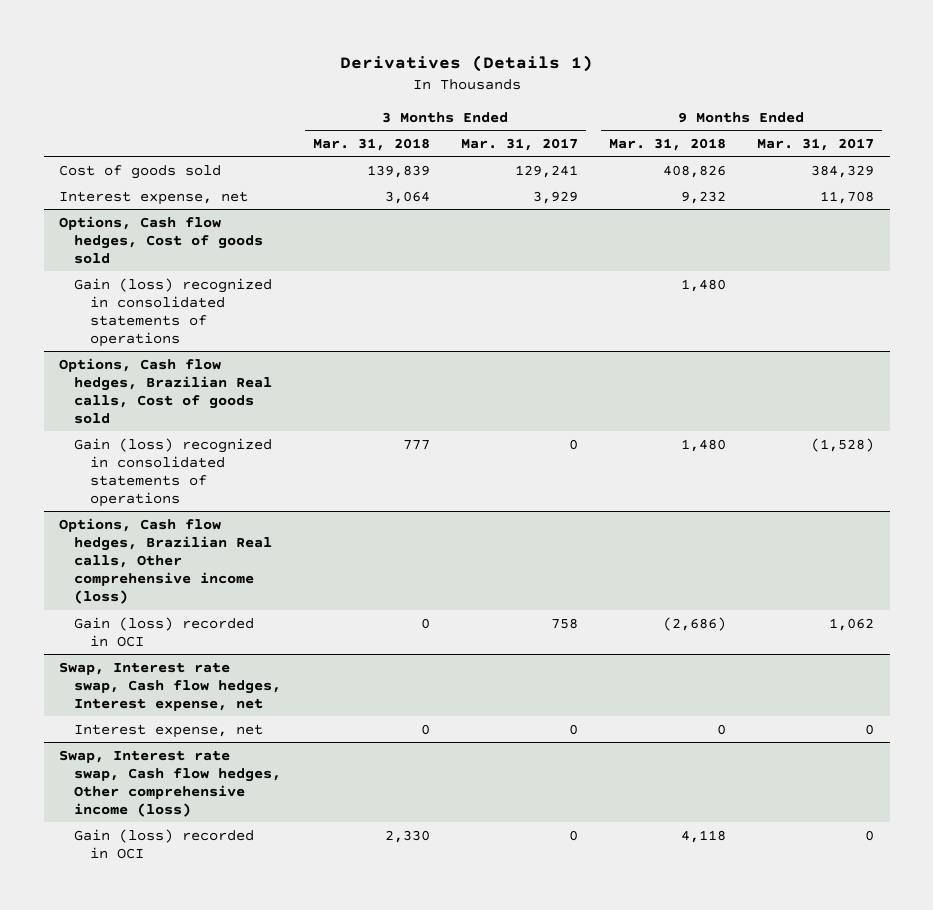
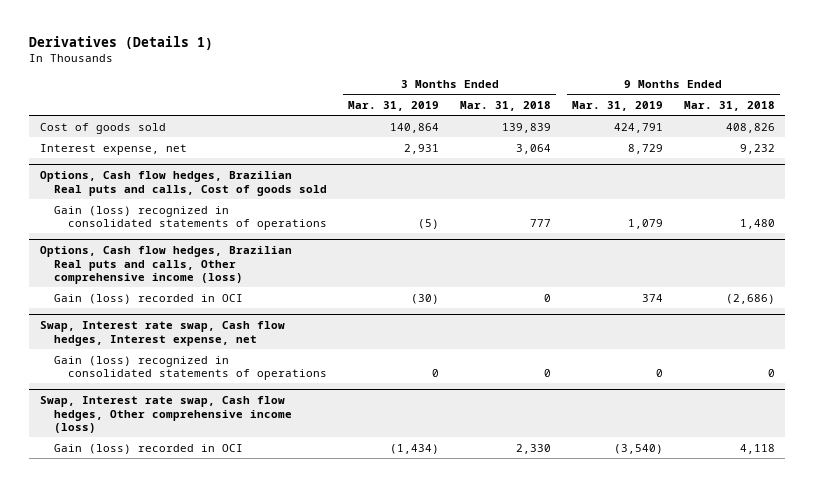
- | 3 Months Ended Mar. 31, 2018 | 3 Months Ended Mar. 31, 2017 | 9 Months Ended Mar. 31, 2018 | 9 Months Ended Mar. 31, 2017
+ | 3 Months Ended Mar. 31, 2019 | 3 Months Ended Mar. 31, 2018 | 9 Months Ended Mar. 31, 2019 | 9 Months Ended Mar. 31, 2018
- Options, Cash flow hedges, Cost of goods sold
- Gain (loss) recognized in consolidated statements of operations | | | 1,480 |
- Options, Cash flow hedges, Brazilian Real calls, Cost of goods sold
+ Options, Cash flow hedges, Brazilian Real puts and calls, Cost of goods sold
- Options, Cash flow hedges, Brazilian Real calls, Other comprehensive income (loss)
+ Options, Cash flow hedges, Brazilian Real puts and calls, Other comprehensive income (loss)
@ Swap, Interest rate swap, Cash flow hedges, Interest expense, net
- Interest expense, net | 0 | 0 | 0 | 0
+ Gain (loss) recognized in consolidated statements of operations | 0 | 0 | 0 | 0

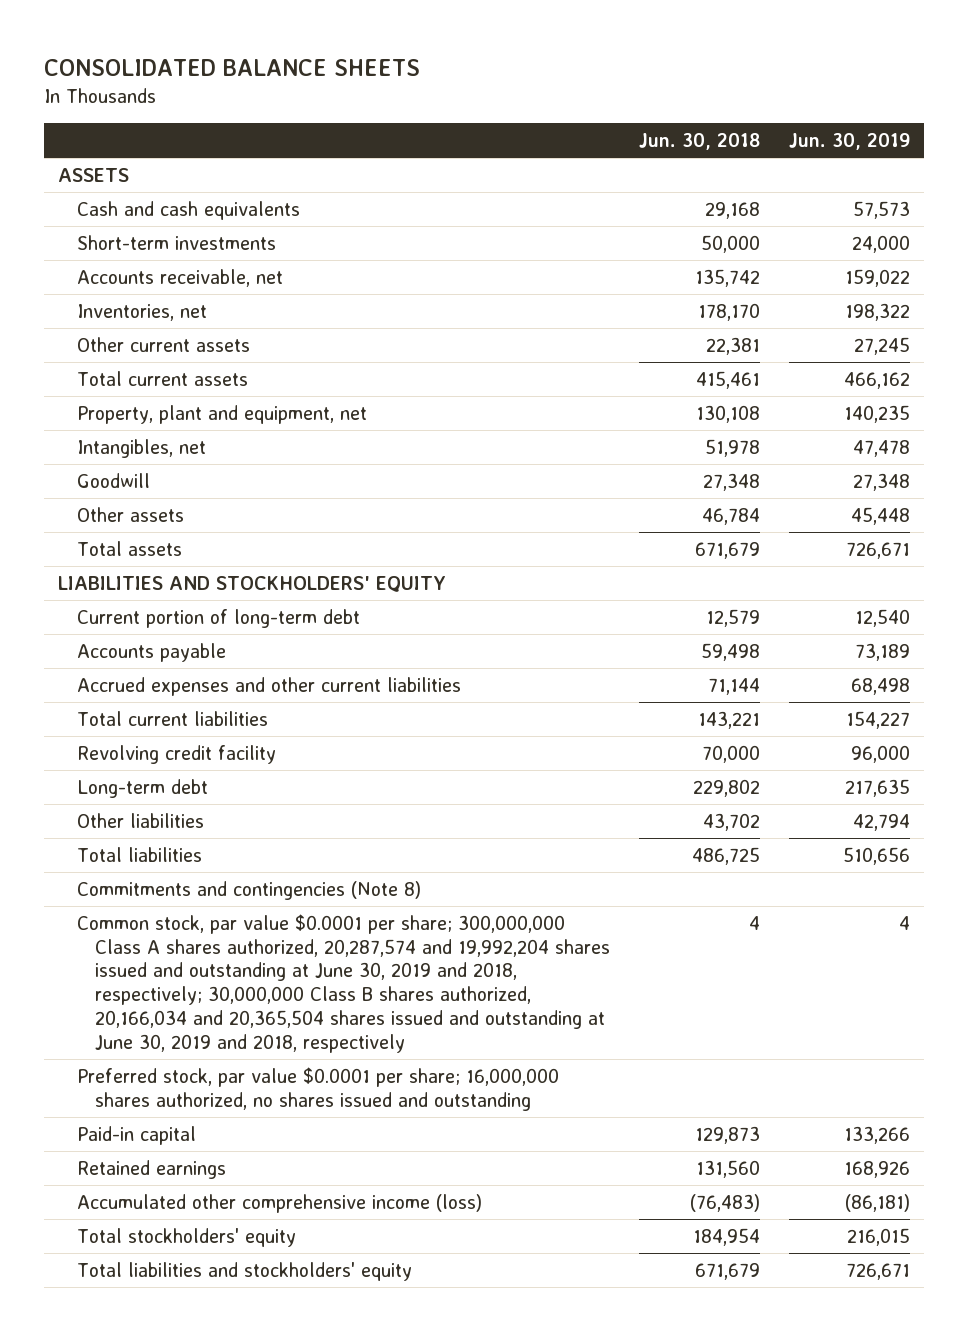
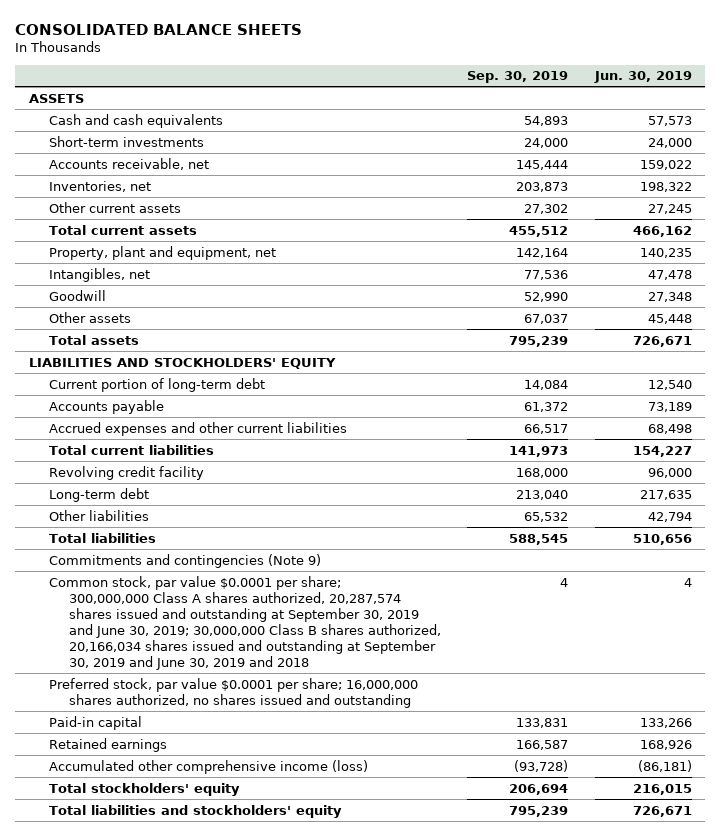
- | Jun. 30, 2018 | Jun. 30, 2019
+ | Sep. 30, 2019 | Jun. 30, 2019
- Commitments and contingencies (Note 8)
- Common stock, par value $0.0001 per share; 300,000,000 Class A shares authorized, 20,287,574 and 19,992,204 shares issued and outstanding at June 30, 2019 and 2018, respectively; 30,000,000 Class B shares authorized, 20,166,034 and 20,365,504 shares issued and outstanding at June 30, 2019 and 2018, respectively | 4 | 4
+ Commitments and contingencies (Note 9)
+ Common stock, par value $0.0001 per share; 300,000,000 Class A shares authorized, 20,287,574 shares issued and outstanding at September 30, 2019 and June 30, 2019; 30,000,000 Class B shares authorized, 20,166,034 shares issued and outstanding at September 30, 2019 and June 30, 2019 and 2018 | 4 | 4

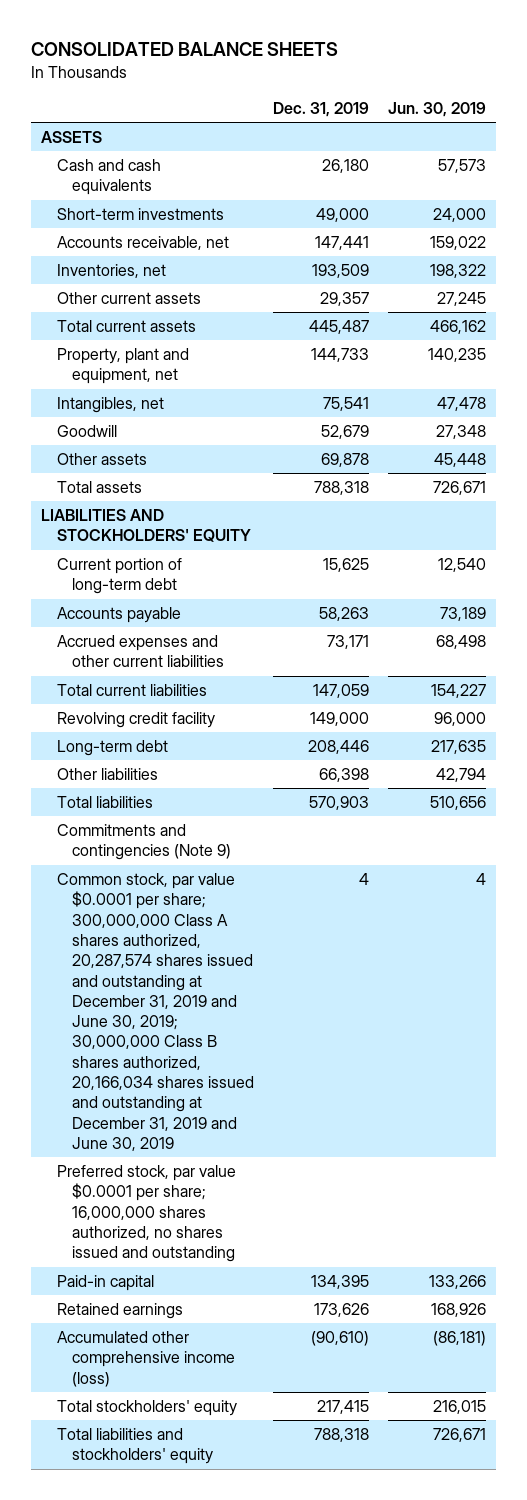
- | Sep. 30, 2019 | Jun. 30, 2019
+ | Dec. 31, 2019 | Jun. 30, 2019
- Common stock, par value $0.0001 per share; 300,000,000 Class A shares authorized, 20,287,574 shares issued and outstanding at September 30, 2019 and June 30, 2019; 30,000,000 Class B shares authorized, 20,166,034 shares issued and outstanding at September 30, 2019 and June 30, 2019 and 2018 | 4 | 4
+ Common stock, par value $0.0001 per share; 300,000,000 Class A shares authorized, 20,287,574 shares issued and outstanding at December 31, 2019 and June 30, 2019; 30,000,000 Class B shares authorized, 20,166,034 shares issued and outstanding at December 31, 2019 and June 30, 2019 | 4 | 4

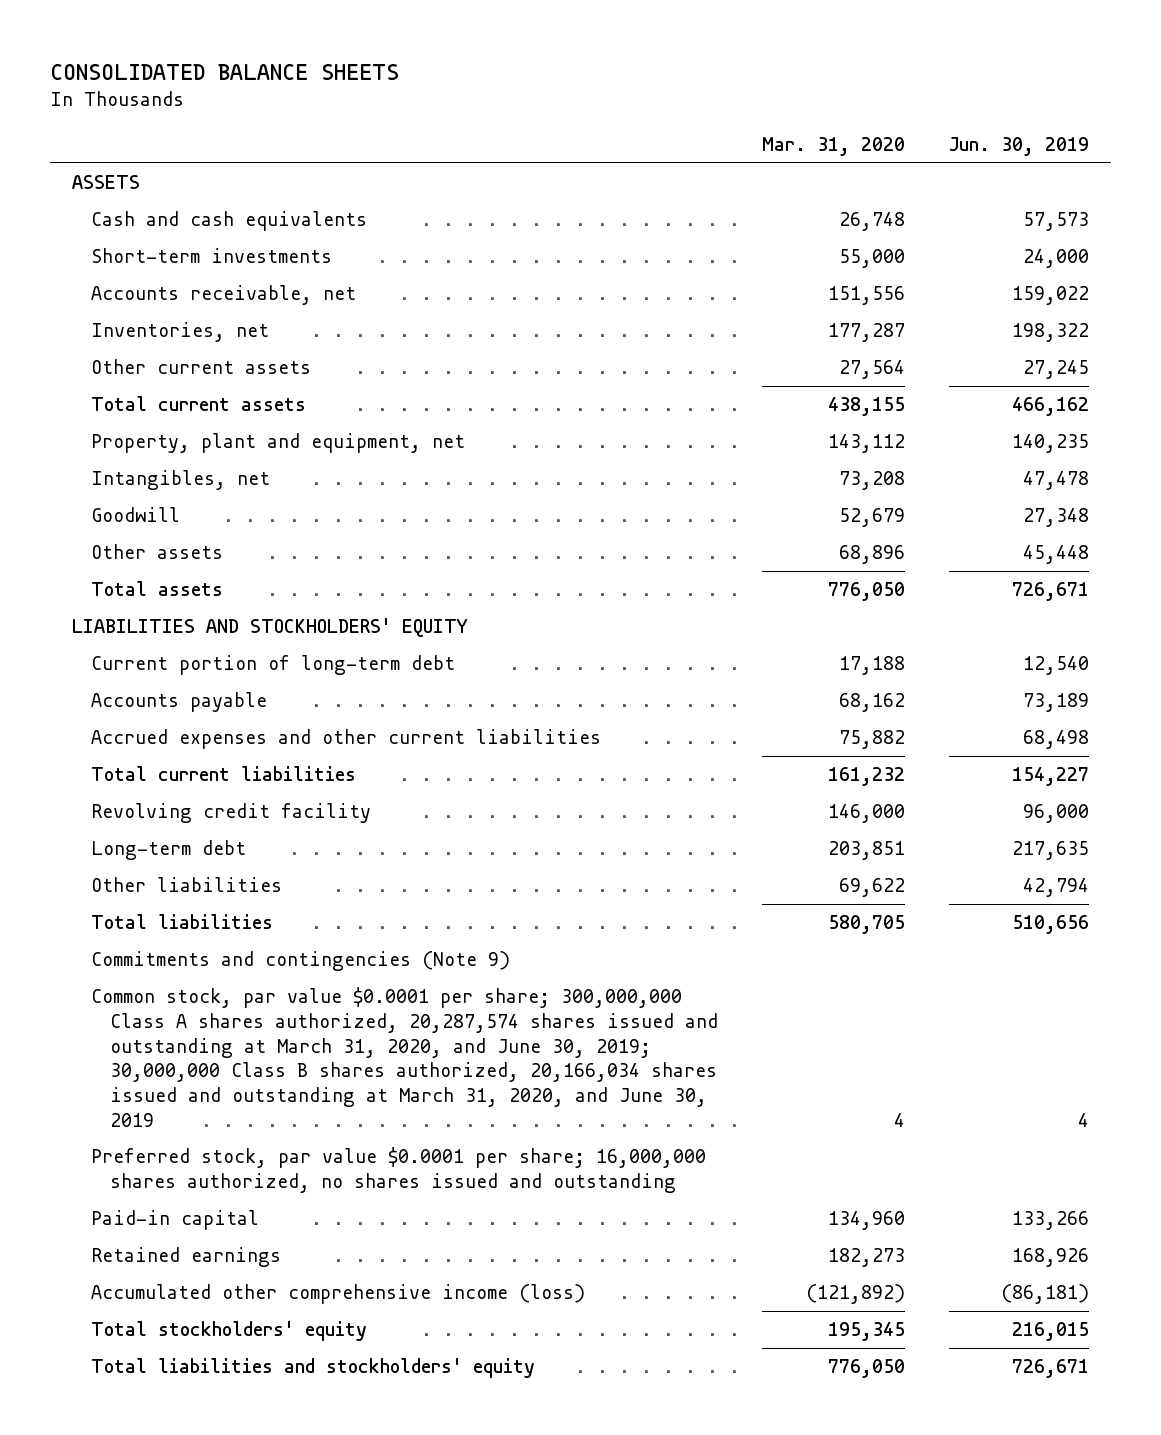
- | Dec. 31, 2019 | Jun. 30, 2019
+ | Mar. 31, 2020 | Jun. 30, 2019
- Common stock, par value $0.0001 per share; 300,000,000 Class A shares authorized, 20,287,574 shares issued and outstanding at December 31, 2019 and June 30, 2019; 30,000,000 Class B shares authorized, 20,166,034 shares issued and outstanding at December 31, 2019 and June 30, 2019 | 4 | 4
+ Common stock, par value $0.0001 per share; 300,000,000 Class A shares authorized, 20,287,574 shares issued and outstanding at March 31, 2020, and June 30, 2019; 30,000,000 Class B shares authorized, 20,166,034 shares issued and outstanding at March 31, 2020, and June 30, 2019 | 4 | 4

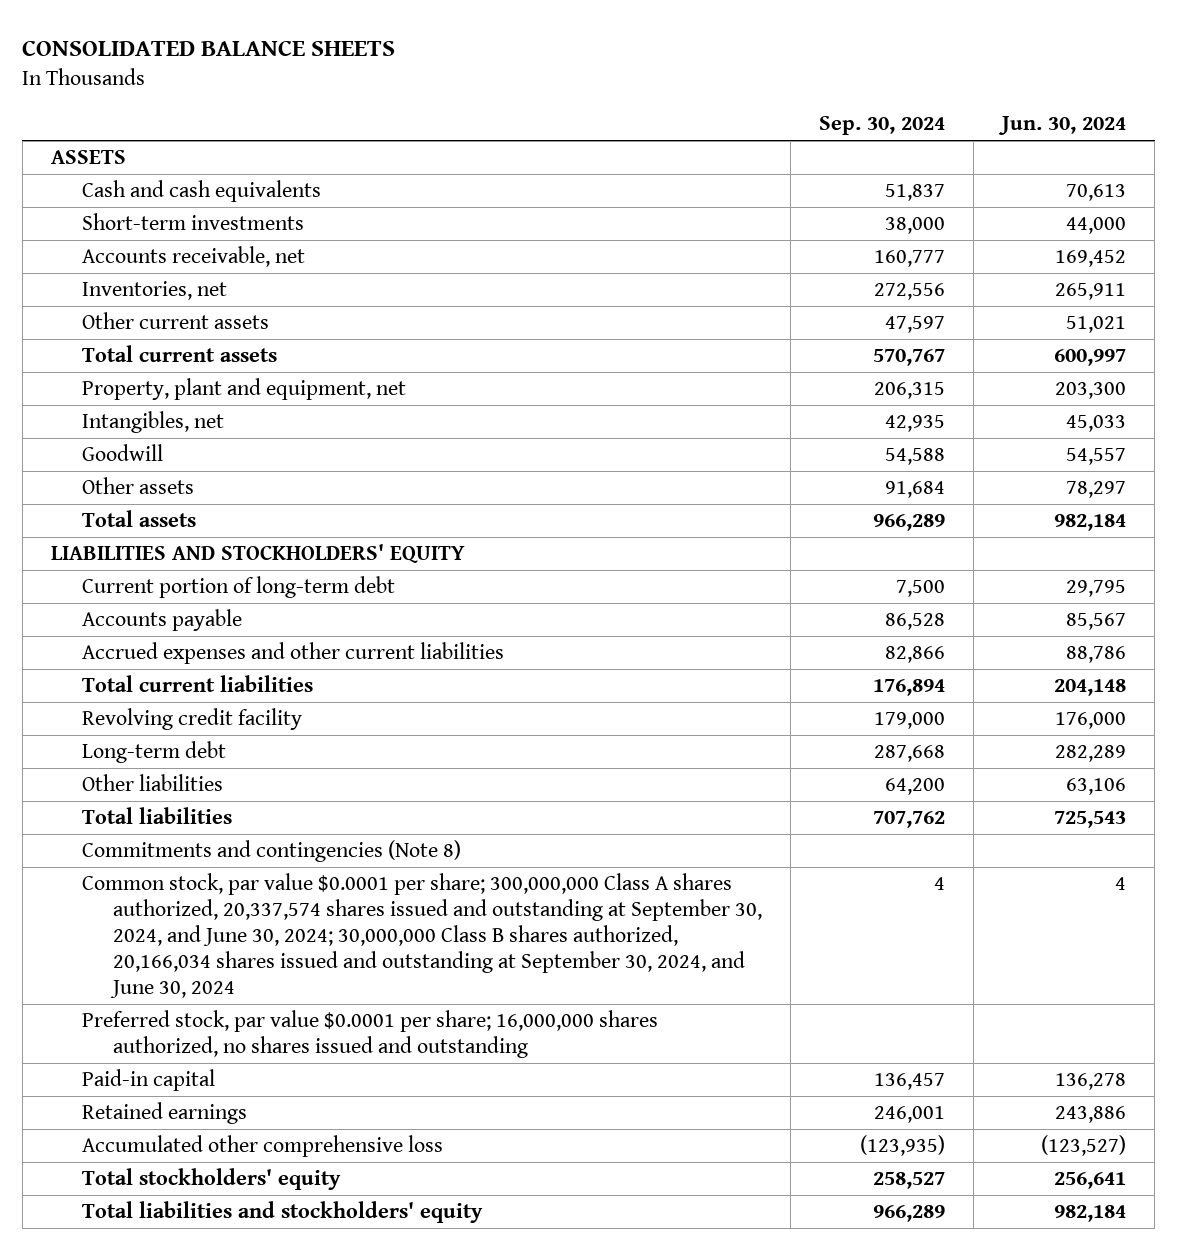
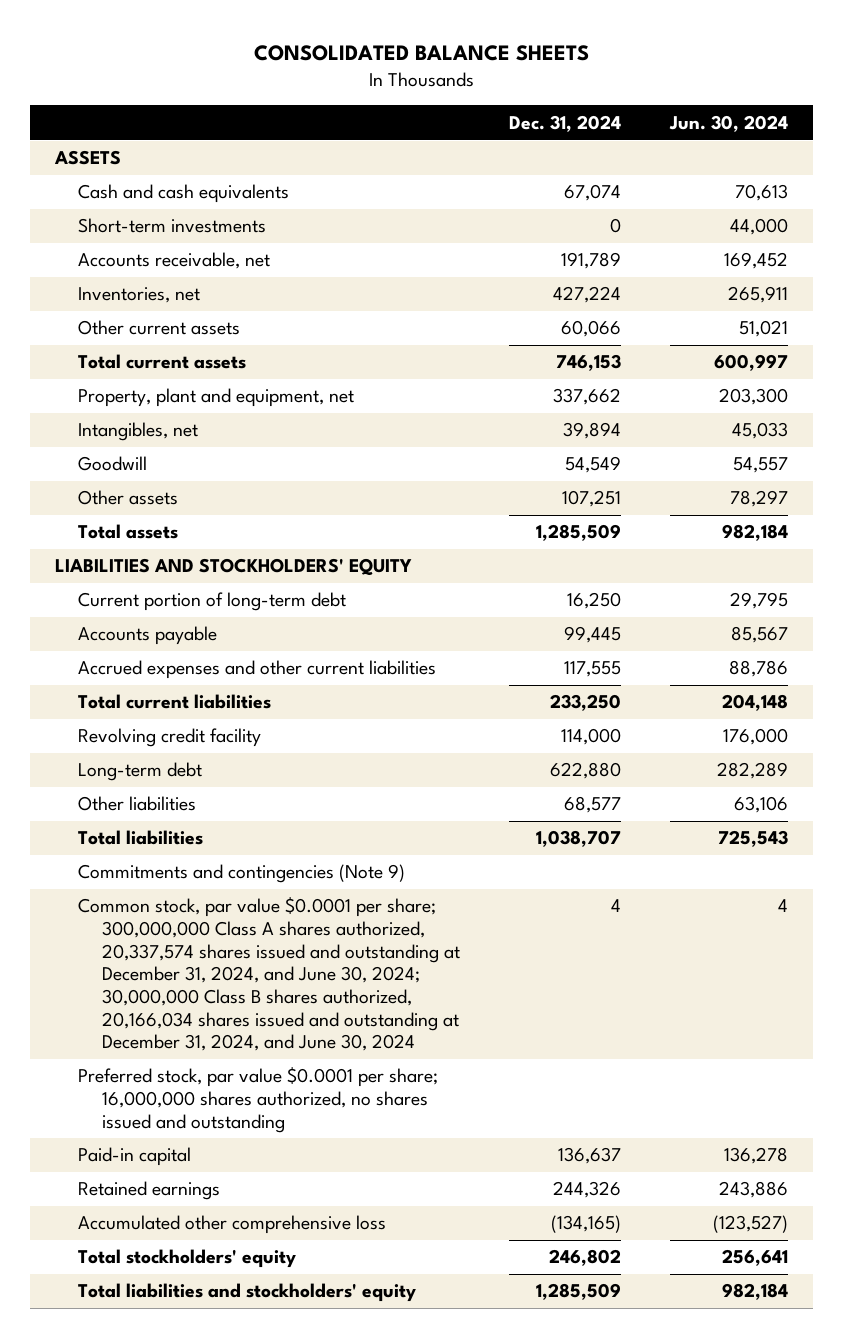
- | Sep. 30, 2024 | Jun. 30, 2024
+ | Dec. 31, 2024 | Jun. 30, 2024
- Commitments and contingencies (Note 8)
- Common stock, par value $0.0001 per share; 300,000,000 Class A shares authorized, 20,337,574 shares issued and outstanding at September 30, 2024, and June 30, 2024; 30,000,000 Class B shares authorized, 20,166,034 shares issued and outstanding at September 30, 2024, and June 30, 2024 | 4 | 4
+ Commitments and contingencies (Note 9)
+ Common stock, par value $0.0001 per share; 300,000,000 Class A shares authorized, 20,337,574 shares issued and outstanding at December 31, 2024, and June 30, 2024; 30,000,000 Class B shares authorized, 20,166,034 shares issued and outstanding at December 31, 2024, and June 30, 2024 | 4 | 4

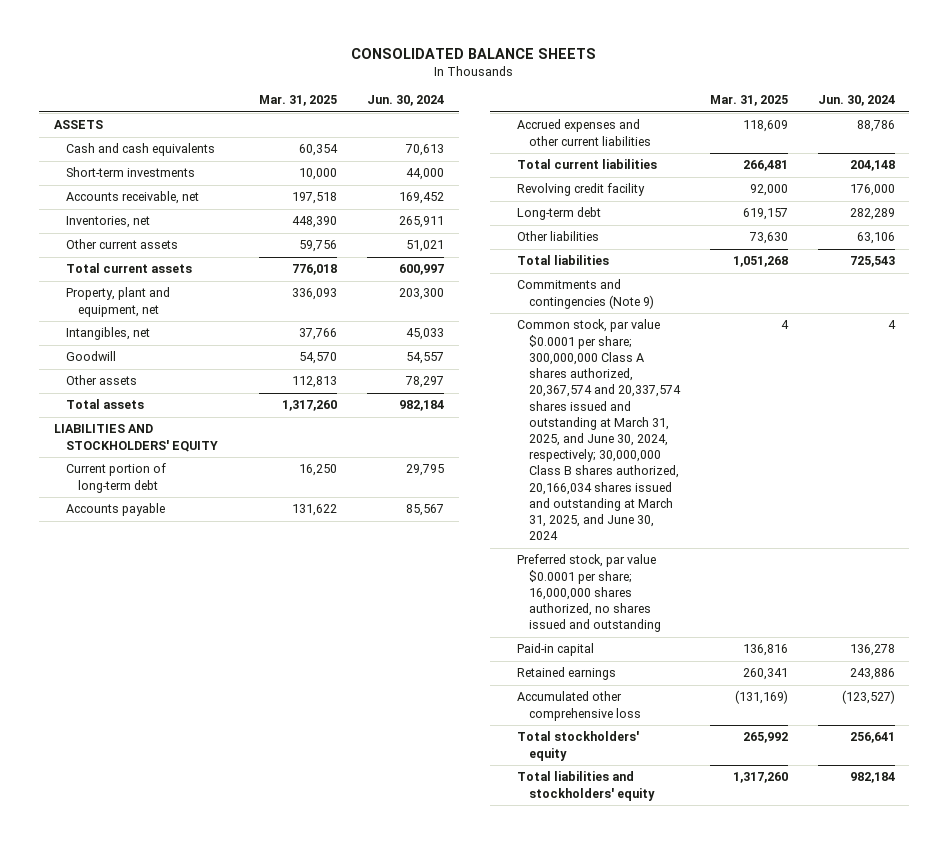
- | Dec. 31, 2024 | Jun. 30, 2024
+ | Mar. 31, 2025 | Jun. 30, 2024
- Common stock, par value $0.0001 per share; 300,000,000 Class A shares authorized, 20,337,574 shares issued and outstanding at December 31, 2024, and June 30, 2024; 30,000,000 Class B shares authorized, 20,166,034 shares issued and outstanding at December 31, 2024, and June 30, 2024 | 4 | 4
+ Common stock, par value $0.0001 per share; 300,000,000 Class A shares authorized, 20,367,574 and 20,337,574 shares issued and outstanding at March 31, 2025, and June 30, 2024, respectively; 30,000,000 Class B shares authorized, 20,166,034 shares issued and outstanding at March 31, 2025, and June 30, 2024 | 4 | 4

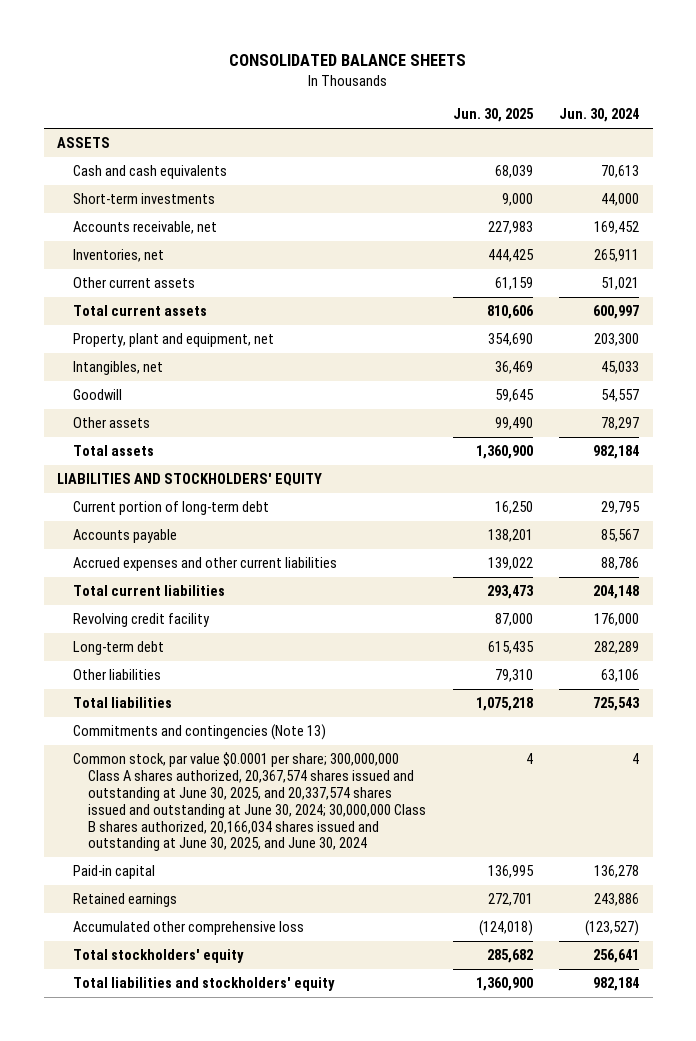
- | Mar. 31, 2025 | Jun. 30, 2024
+ | Jun. 30, 2025 | Jun. 30, 2024
- Commitments and contingencies (Note 9)
- Common stock, par value $0.0001 per share; 300,000,000 Class A shares authorized, 20,367,574 and 20,337,574 shares issued and outstanding at March 31, 2025, and June 30, 2024, respectively; 30,000,000 Class B shares authorized, 20,166,034 shares issued and outstanding at March 31, 2025, and June 30, 2024 | 4 | 4
- Preferred stock, par value $0.0001 per share; 16,000,000 shares authorized, no shares issued and outstanding
+ Commitments and contingencies (Note 13)
+ Common stock, par value $0.0001 per share; 300,000,000 Class A shares authorized, 20,367,574 shares issued and outstanding at June 30, 2025, and 20,337,574 shares issued and outstanding at June 30, 2024; 30,000,000 Class B shares authorized, 20,166,034 shares issued and outstanding at June 30, 2025, and June 30, 2024 | 4 | 4

